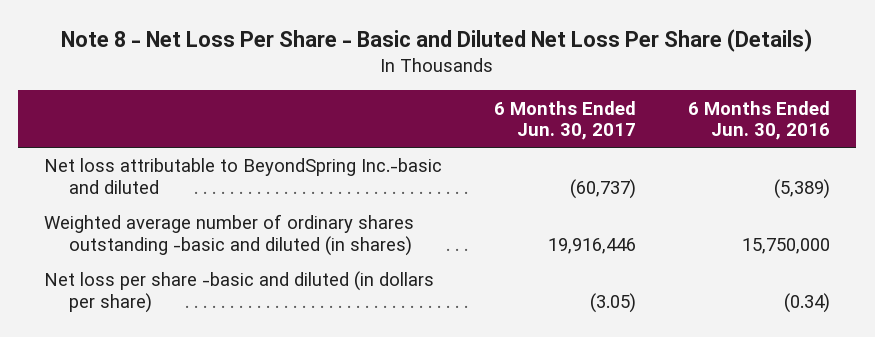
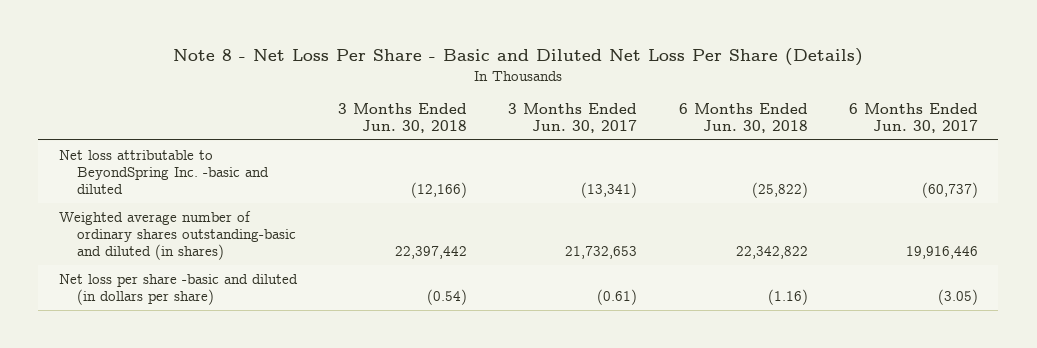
- | 6 Months Ended Jun. 30, 2017 | 6 Months Ended Jun. 30, 2016
+ | 3 Months Ended Jun. 30, 2018 | 3 Months Ended Jun. 30, 2017 | 6 Months Ended Jun. 30, 2018 | 6 Months Ended Jun. 30, 2017
- Net loss attributable to BeyondSpring Inc.-basic and diluted | (60,737) | (5,389)
- Weighted average number of ordinary shares outstanding -basic and diluted (in shares) | 19,916,446 | 15,750,000
+ Net loss attributable to BeyondSpring Inc. -basic and diluted | (12,166) | (13,341) | (25,822) | (60,737)
+ Weighted average number of ordinary shares outstanding-basic and diluted (in shares) | 22,397,442 | 21,732,653 | 22,342,822 | 19,916,446

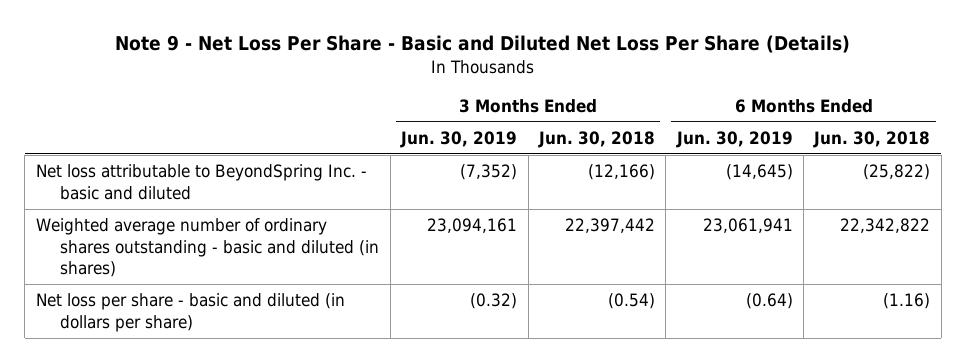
- Note 8 - Net Loss Per Share - Basic and Diluted Net Loss Per Share (Details)
+ Note 9 - Net Loss Per Share - Basic and Diluted Net Loss Per Share (Details)
- | 3 Months Ended Jun. 30, 2018 | 3 Months Ended Jun. 30, 2017 | 6 Months Ended Jun. 30, 2018 | 6 Months Ended Jun. 30, 2017
+ | 3 Months Ended Jun. 30, 2019 | 3 Months Ended Jun. 30, 2018 | 6 Months Ended Jun. 30, 2019 | 6 Months Ended Jun. 30, 2018
- Net loss attributable to BeyondSpring Inc. -basic and diluted | (12,166) | (13,341) | (25,822) | (60,737)
- Weighted average number of ordinary shares outstanding-basic and diluted (in shares) | 22,397,442 | 21,732,653 | 22,342,822 | 19,916,446
- Net loss per share -basic and diluted (in dollars per share) | (0.54) | (0.61) | (1.16) | (3.05)
+ Net loss attributable to BeyondSpring Inc. - basic and diluted | (7,352) | (12,166) | (14,645) | (25,822)
+ Weighted average number of ordinary shares outstanding - basic and diluted (in shares) | 23,094,161 | 22,397,442 | 23,061,941 | 22,342,822
+ Net loss per share - basic and diluted (in dollars per share) | (0.32) | (0.54) | (0.64) | (1.16)

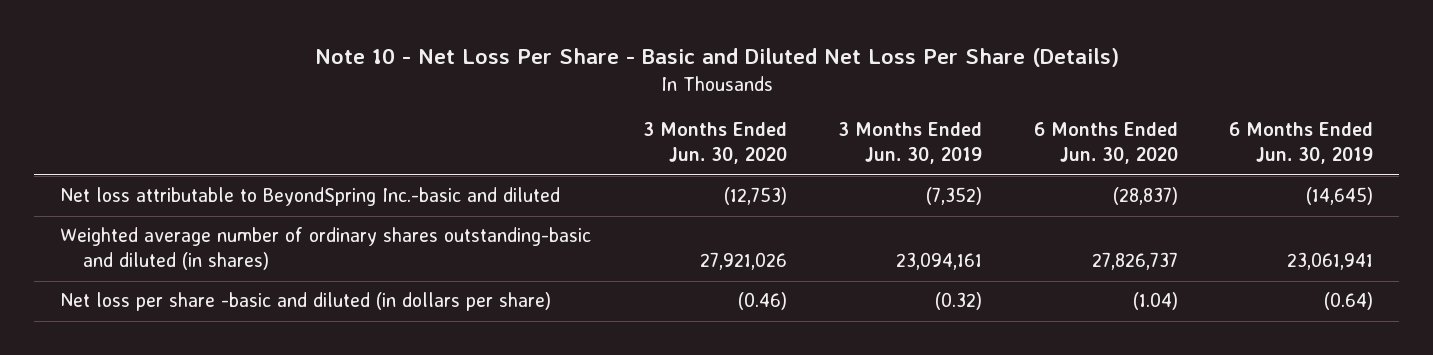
- Note 9 - Net Loss Per Share - Basic and Diluted Net Loss Per Share (Details)
+ Note 10 - Net Loss Per Share - Basic and Diluted Net Loss Per Share (Details)
- | 3 Months Ended Jun. 30, 2019 | 3 Months Ended Jun. 30, 2018 | 6 Months Ended Jun. 30, 2019 | 6 Months Ended Jun. 30, 2018
+ | 3 Months Ended Jun. 30, 2020 | 3 Months Ended Jun. 30, 2019 | 6 Months Ended Jun. 30, 2020 | 6 Months Ended Jun. 30, 2019
- Net loss attributable to BeyondSpring Inc. - basic and diluted | (7,352) | (12,166) | (14,645) | (25,822)
- Weighted average number of ordinary shares outstanding - basic and diluted (in shares) | 23,094,161 | 22,397,442 | 23,061,941 | 22,342,822
- Net loss per share - basic and diluted (in dollars per share) | (0.32) | (0.54) | (0.64) | (1.16)
+ Net loss attributable to BeyondSpring Inc.-basic and diluted | (12,753) | (7,352) | (28,837) | (14,645)
+ Weighted average number of ordinary shares outstanding-basic and diluted (in shares) | 27,921,026 | 23,094,161 | 27,826,737 | 23,061,941
+ Net loss per share -basic and diluted (in dollars per share) | (0.46) | (0.32) | (1.04) | (0.64)

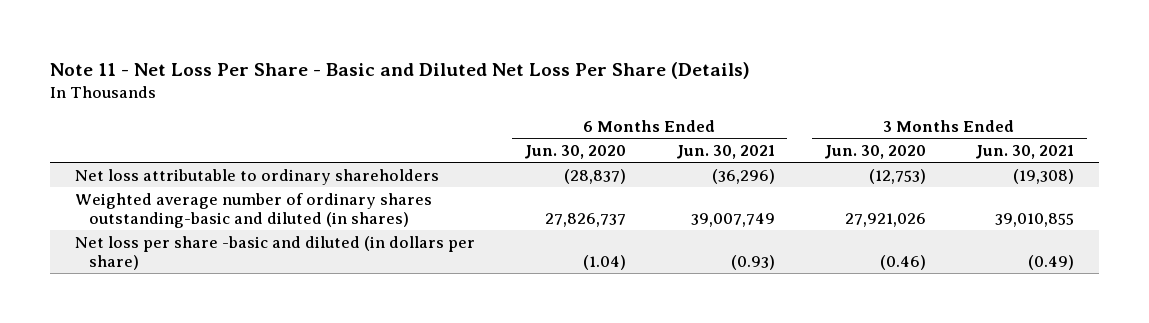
- Note 10 - Net Loss Per Share - Basic and Diluted Net Loss Per Share (Details)
+ Note 11 - Net Loss Per Share - Basic and Diluted Net Loss Per Share (Details)
- | 3 Months Ended Jun. 30, 2020 | 3 Months Ended Jun. 30, 2019 | 6 Months Ended Jun. 30, 2020 | 6 Months Ended Jun. 30, 2019
+ | 6 Months Ended Jun. 30, 2020 | 6 Months Ended Jun. 30, 2021 | 3 Months Ended Jun. 30, 2020 | 3 Months Ended Jun. 30, 2021
- Net loss attributable to BeyondSpring Inc.-basic and diluted | (12,753) | (7,352) | (28,837) | (14,645)
+ Net loss attributable to ordinary shareholders | (28,837) | (36,296) | (12,753) | (19,308)

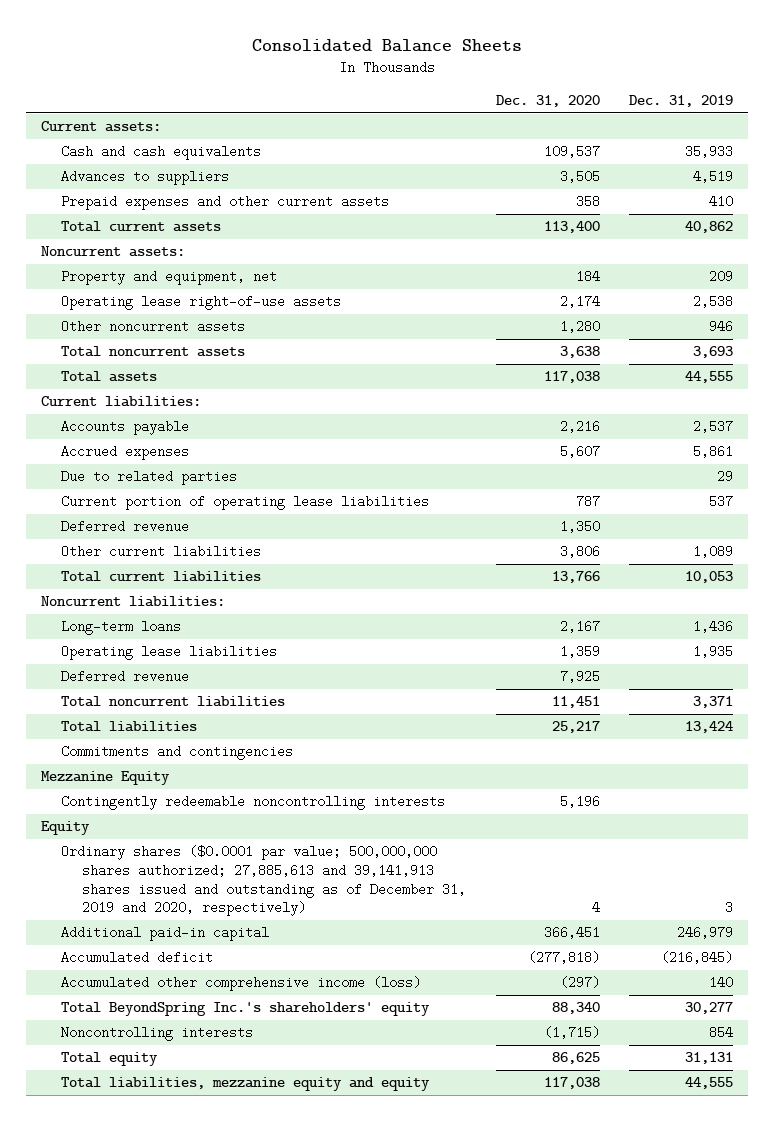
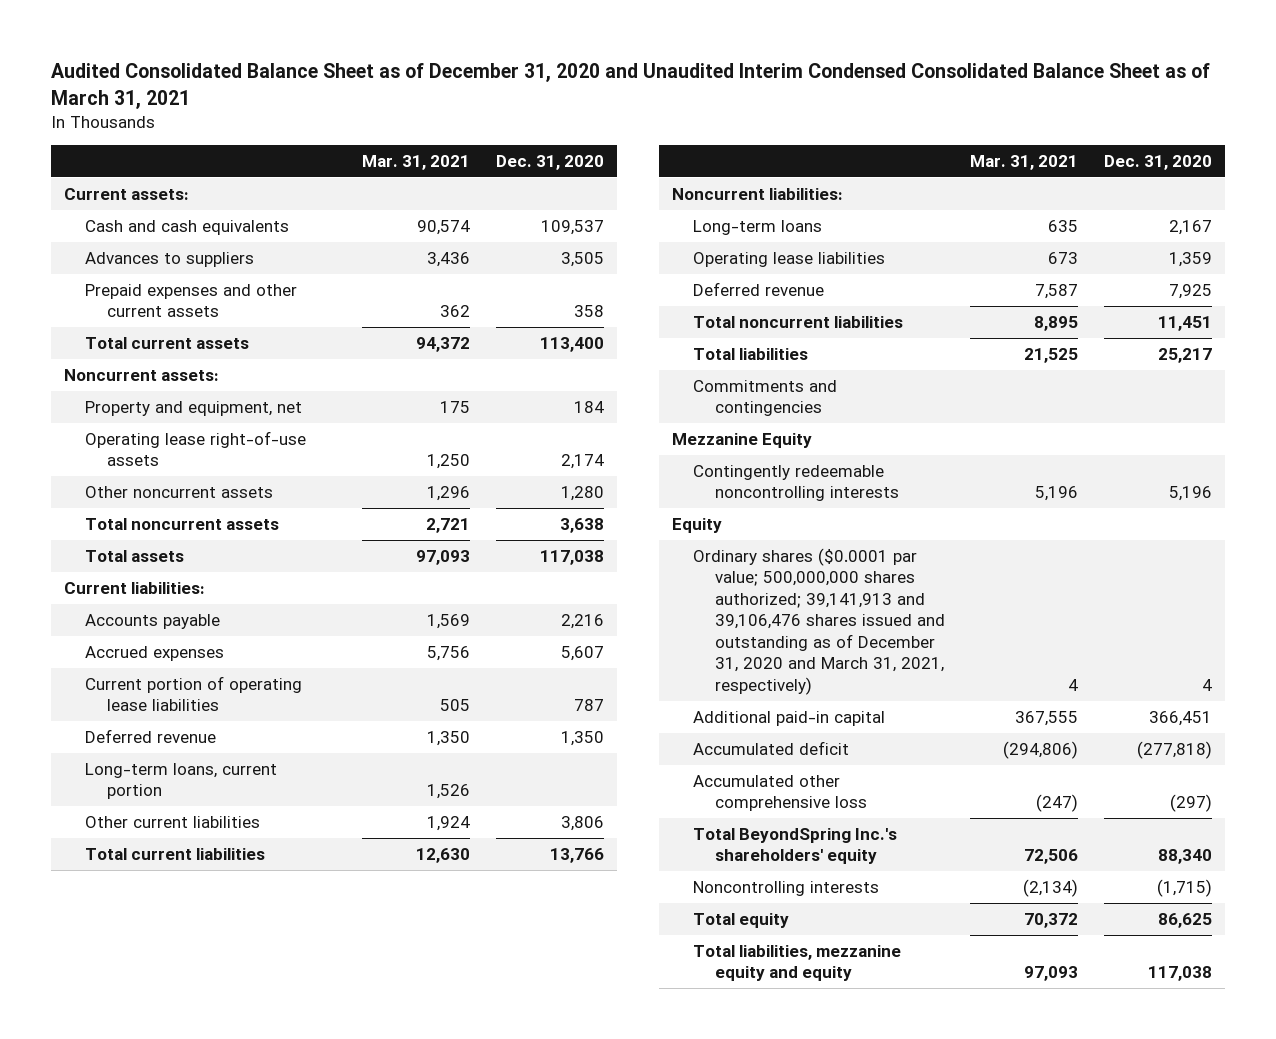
- Consolidated Balance Sheets
+ Audited Consolidated Balance Sheet as of December 31, 2020 and Unaudited Interim Condensed Consolidated Balance Sheet as of March 31, 2021
- | Dec. 31, 2020 | Dec. 31, 2019
+ | Mar. 31, 2021 | Dec. 31, 2020
- Due to related parties | | 29
+ Long-term loans, current portion | 1,526 |
- Ordinary shares ($0.0001 par value; 500,000,000 shares authorized; 27,885,613 and 39,141,913 shares issued and outstanding as of December 31, 2019 and 2020, respectively) | 4 | 3
+ Ordinary shares ($0.0001 par value; 500,000,000 shares authorized; 39,141,913 and 39,106,476 shares issued and outstanding as of December 31, 2020 and March 31, 2021, respectively) | 4 | 4
- Accumulated other comprehensive income (loss) | (297) | 140
+ Accumulated other comprehensive loss | (247) | (297)

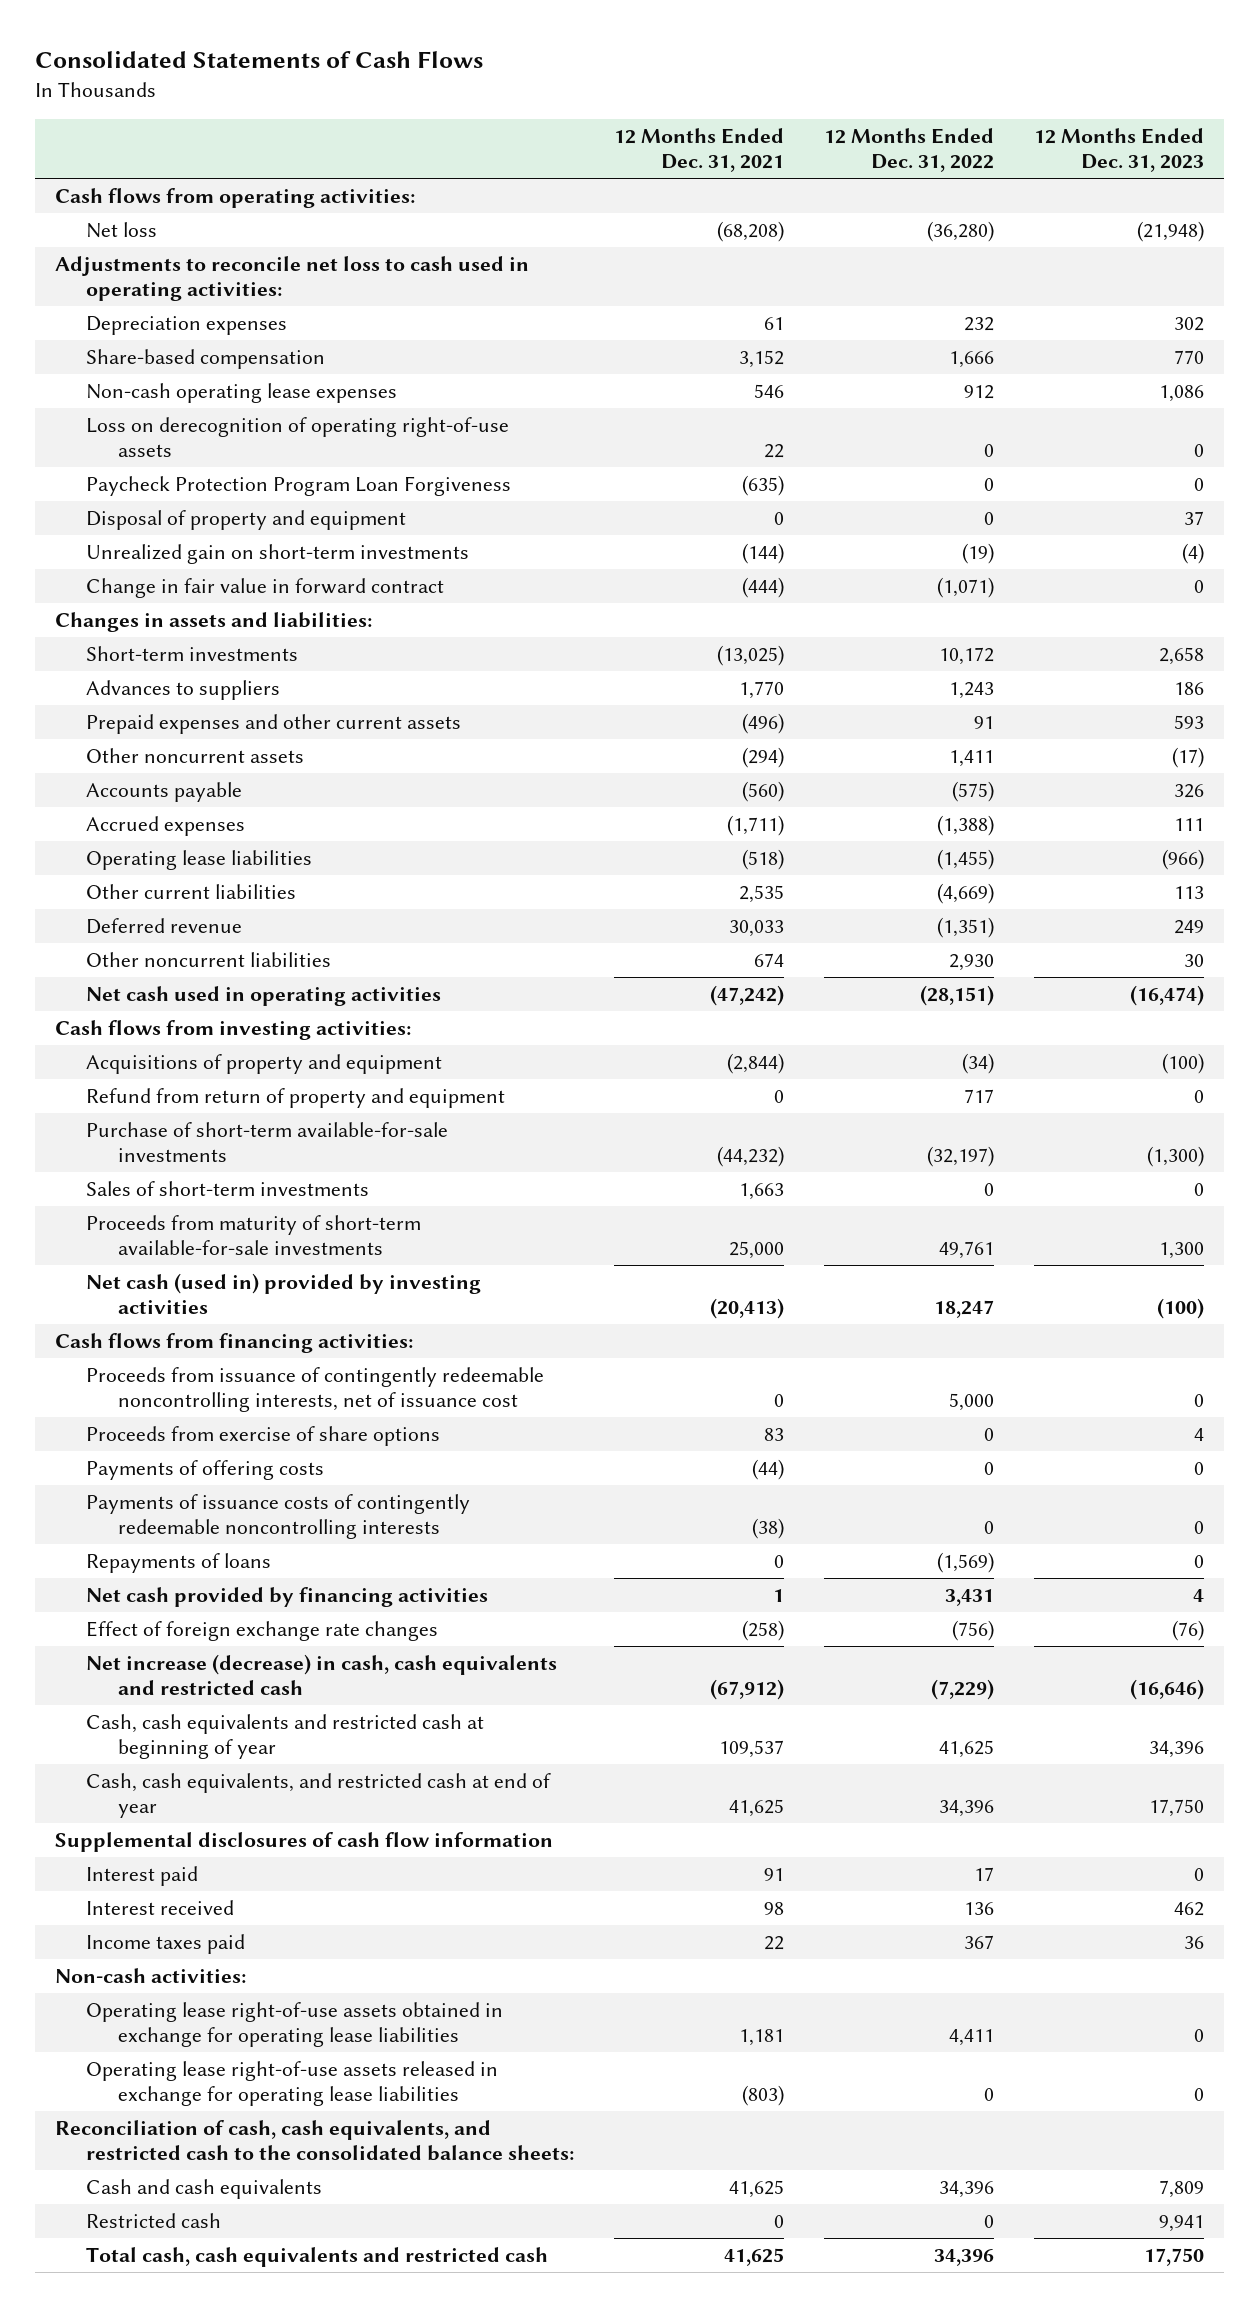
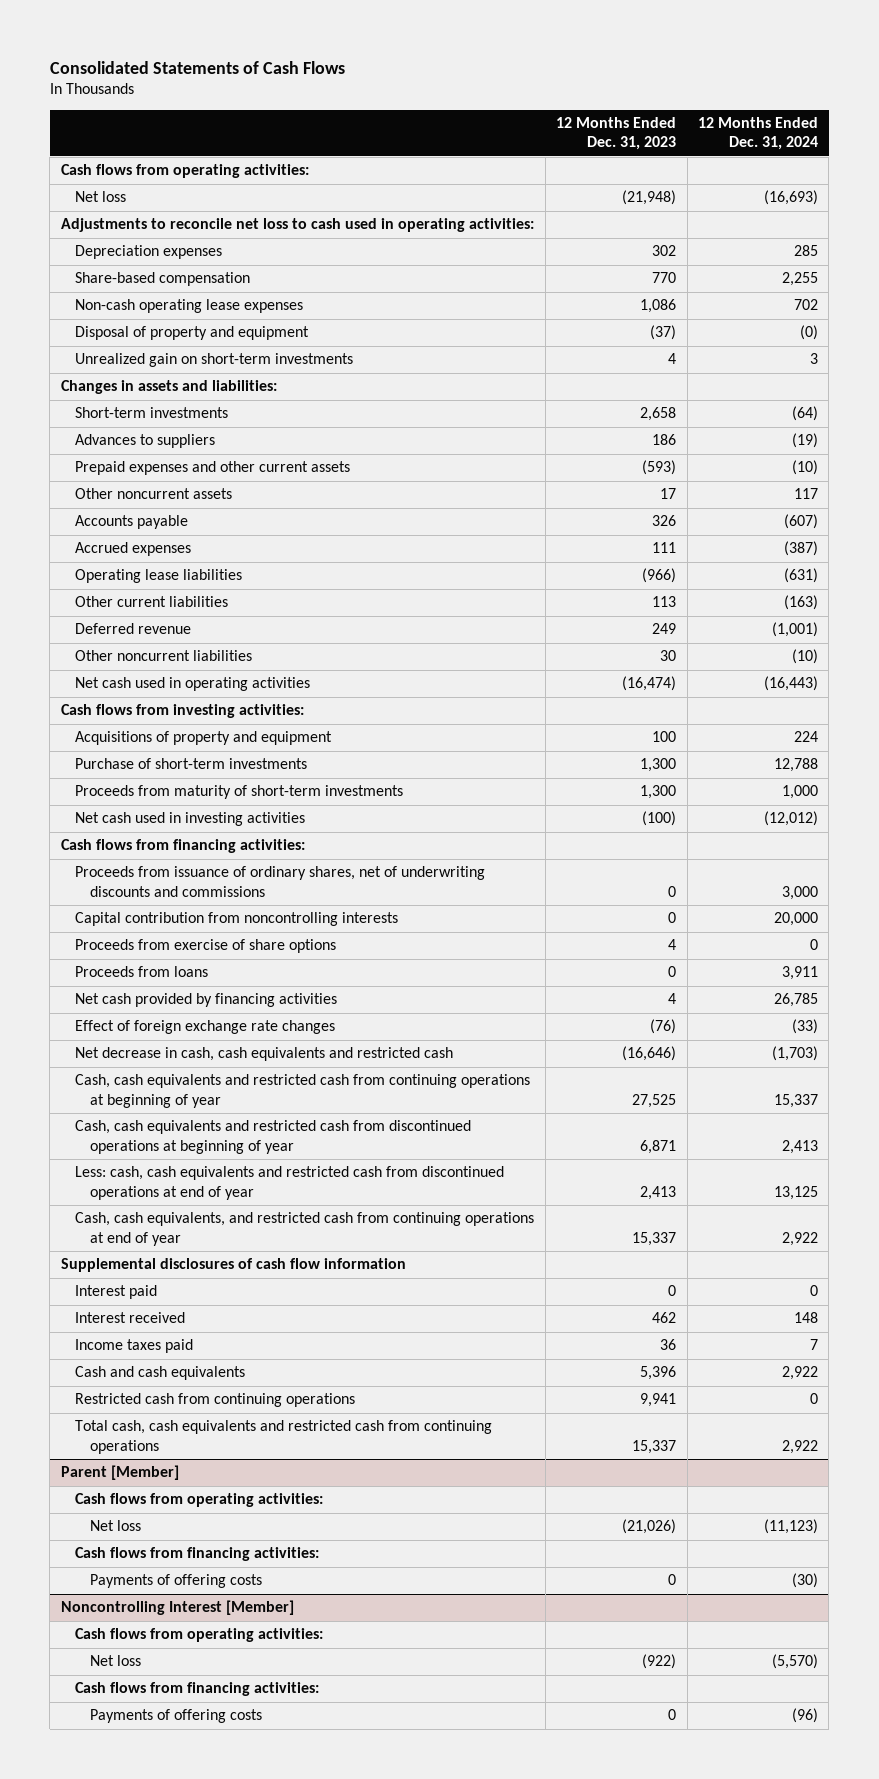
- | 12 Months Ended Dec. 31, 2021 | 12 Months Ended Dec. 31, 2022 | 12 Months Ended Dec. 31, 2023
+ | 12 Months Ended Dec. 31, 2023 | 12 Months Ended Dec. 31, 2024
- Loss on derecognition of operating right-of-use assets | 22 | 0 | 0
- Paycheck Protection Program Loan Forgiveness | (635) | 0 | 0
- Disposal of property and equipment | 0 | 0 | 37
- Unrealized gain on short-term investments | (144) | (19) | (4)
- Change in fair value in forward contract | (444) | (1,071) | 0
+ Disposal of property and equipment | (37) | (0)
+ Unrealized gain on short-term investments | 4 | 3
- Prepaid expenses and other current assets | (496) | 91 | 593
- Other noncurrent assets | (294) | 1,411 | (17)
+ Prepaid expenses and other current assets | (593) | (10)
+ Other noncurrent assets | 17 | 117
- Acquisitions of property and equipment | (2,844) | (34) | (100)
- Refund from return of property and equipment | 0 | 717 | 0
- Purchase of short-term available-for-sale investments | (44,232) | (32,197) | (1,300)
- Sales of short-term investments | 1,663 | 0 | 0
- Proceeds from maturity of short-term available-for-sale investments | 25,000 | 49,761 | 1,300
- Net cash (used in) provided by investing activities | (20,413) | 18,247 | (100)
+ Acquisitions of property and equipment | 100 | 224
+ Purchase of short-term investments | 1,300 | 12,788
+ Proceeds from maturity of short-term investments | 1,300 | 1,000
+ Net cash used in investing activities | (100) | (12,012)
- Proceeds from issuance of contingently redeemable noncontrolling interests, net of issuance cost | 0 | 5,000 | 0
+ Proceeds from issuance of ordinary shares, net of underwriting discounts and commissions | 0 | 3,000
+ Capital contribution from noncontrolling interests | 0 | 20,000
- Payments of offering costs | (44) | 0 | 0
- Payments of issuance costs of contingently redeemable noncontrolling interests | (38) | 0 | 0
- Repayments of loans | 0 | (1,569) | 0
+ Proceeds from loans | 0 | 3,911
- Net increase (decrease) in cash, cash equivalents and restricted cash | (67,912) | (7,229) | (16,646)
- Cash, cash equivalents and restricted cash at beginning of year | 109,537 | 41,625 | 34,396
- Cash, cash equivalents, and restricted cash at end of year | 41,625 | 34,396 | 17,750
+ Net decrease in cash, cash equivalents and restricted cash | (16,646) | (1,703)
+ Cash, cash equivalents and restricted cash from continuing operations at beginning of year | 27,525 | 15,337
+ Cash, cash equivalents and restricted cash from discontinued operations at beginning of year | 6,871 | 2,413
+ Less: cash, cash equivalents and restricted cash from discontinued operations at end of year | 2,413 | 13,125
+ Cash, cash equivalents, and restricted cash from continuing operations at end of year | 15,337 | 2,922
- Non-cash activities:
- Operating lease right-of-use assets obtained in exchange for operating lease liabilities | 1,181 | 4,411 | 0
- Operating lease right-of-use assets released in exchange for operating lease liabilities | (803) | 0 | 0
- Reconciliation of cash, cash equivalents, and restricted cash to the consolidated balance sheets:
- Cash and cash equivalents | 41,625 | 34,396 | 7,809
- Restricted cash | 0 | 0 | 9,941
- Total cash, cash equivalents and restricted cash | 41,625 | 34,396 | 17,750
+ Cash and cash equivalents | 5,396 | 2,922
+ Restricted cash from continuing operations | 9,941 | 0
+ Total cash, cash equivalents and restricted cash from continuing operations | 15,337 | 2,922
+ Parent [Member]
+ Cash flows from operating activities:
+ Net loss | (21,026) | (11,123)
+ Cash flows from financing activities:
+ Payments of offering costs | 0 | (30)
+ Noncontrolling Interest [Member]
+ Cash flows from operating activities:
+ Net loss | (922) | (5,570)
+ Cash flows from financing activities:
+ Payments of offering costs | 0 | (96)

